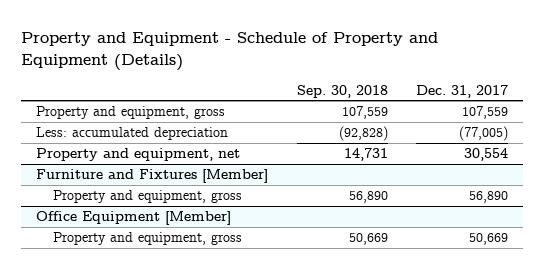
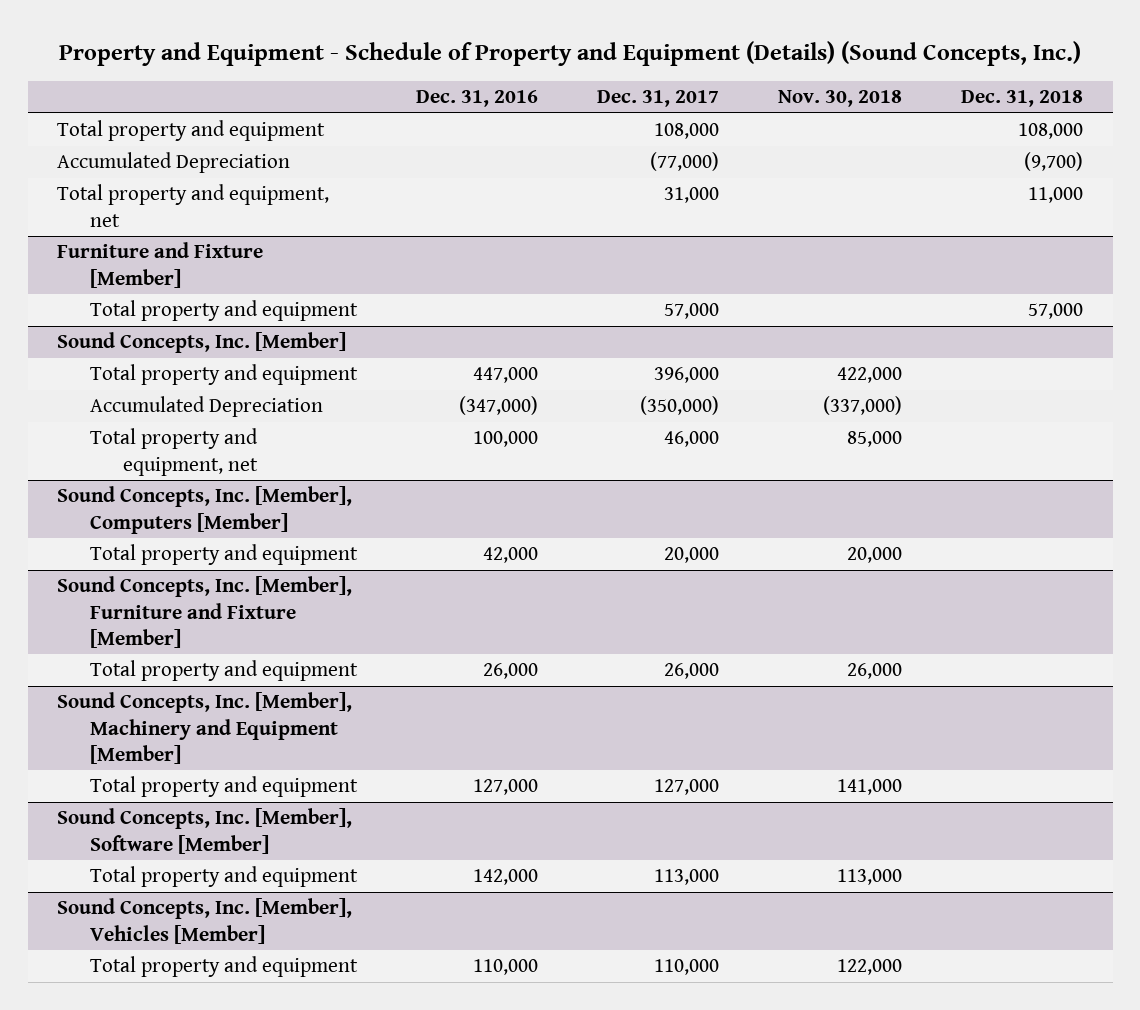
- Property and Equipment - Schedule of Property and Equipment (Details)
+ Property and Equipment - Schedule of Property and Equipment (Details) (Sound Concepts, Inc.)
- | Sep. 30, 2018 | Dec. 31, 2017
+ | Dec. 31, 2016 | Dec. 31, 2017 | Nov. 30, 2018 | Dec. 31, 2018
- Property and equipment, gross | 107,559 | 107,559
- Less: accumulated depreciation | (92,828) | (77,005)
- Property and equipment, net | 14,731 | 30,554
- Furniture and Fixtures [Member]
- Property and equipment, gross | 56,890 | 56,890
- Office Equipment [Member]
- Property and equipment, gross | 50,669 | 50,669
+ Total property and equipment | | 108,000 | | 108,000
+ Accumulated Depreciation | | (77,000) | | (9,700)
+ Total property and equipment, net | | 31,000 | | 11,000
+ Furniture and Fixture [Member]
+ Total property and equipment | | 57,000 | | 57,000
+ Sound Concepts, Inc. [Member]
+ Total property and equipment | 447,000 | 396,000 | 422,000 |
+ Accumulated Depreciation | (347,000) | (350,000) | (337,000) |
+ Total property and equipment, net | 100,000 | 46,000 | 85,000 |
+ Sound Concepts, Inc. [Member], Computers [Member]
+ Total property and equipment | 42,000 | 20,000 | 20,000 |
+ Sound Concepts, Inc. [Member], Furniture and Fixture [Member]
+ Total property and equipment | 26,000 | 26,000 | 26,000 |
+ Sound Concepts, Inc. [Member], Machinery and Equipment [Member]
+ Total property and equipment | 127,000 | 127,000 | 141,000 |
+ Sound Concepts, Inc. [Member], Software [Member]
+ Total property and equipment | 142,000 | 113,000 | 113,000 |
+ Sound Concepts, Inc. [Member], Vehicles [Member]
+ Total property and equipment | 110,000 | 110,000 | 122,000 |

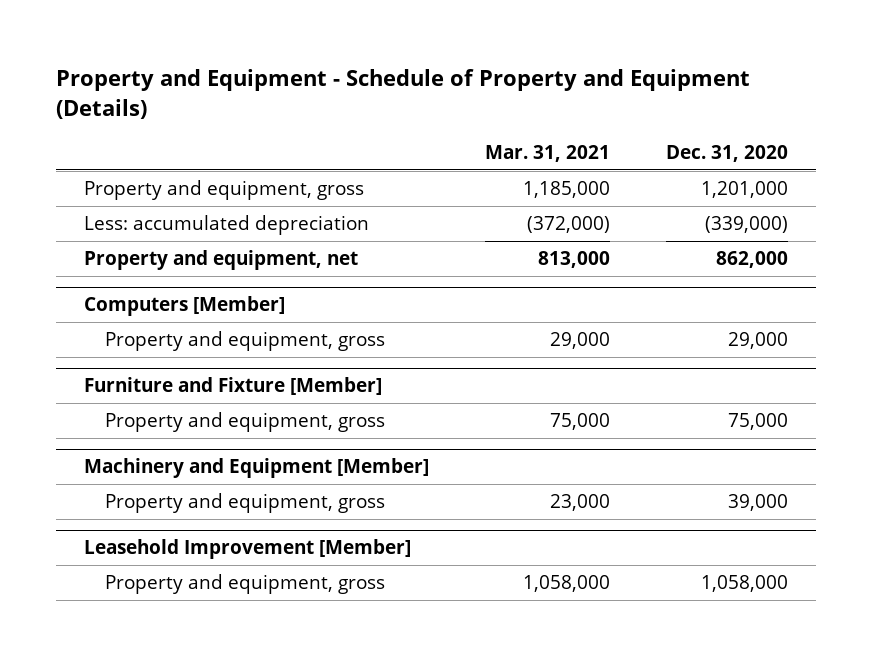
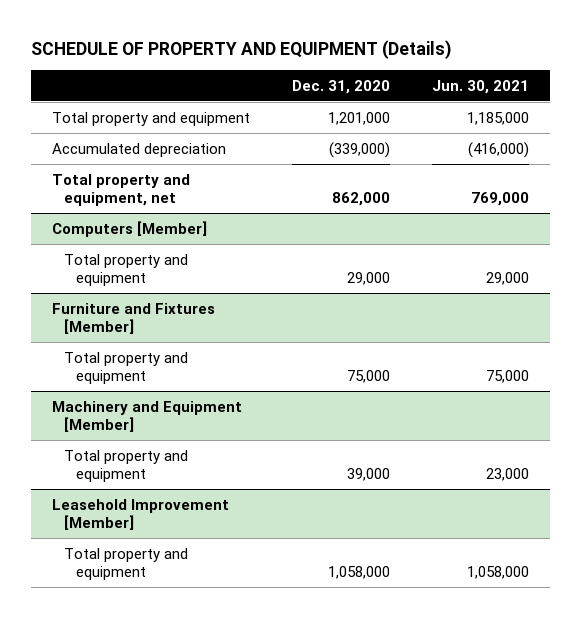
- Property and Equipment - Schedule of Property and Equipment (Details)
+ SCHEDULE OF PROPERTY AND EQUIPMENT (Details)
- | Mar. 31, 2021 | Dec. 31, 2020
+ | Dec. 31, 2020 | Jun. 30, 2021
- Property and equipment, gross | 1,185,000 | 1,201,000
- Less: accumulated depreciation | (372,000) | (339,000)
- Property and equipment, net | 813,000 | 862,000
+ Total property and equipment | 1,201,000 | 1,185,000
+ Accumulated depreciation | (339,000) | (416,000)
+ Total property and equipment, net | 862,000 | 769,000
@ Computers [Member]
- Property and equipment, gross | 29,000 | 29,000
- Furniture and Fixture [Member]
- Property and equipment, gross | 75,000 | 75,000
@ Computers [Member]
+ Total property and equipment | 29,000 | 29,000
+ Furniture and Fixtures [Member]
+ Total property and equipment | 75,000 | 75,000
@ Machinery and Equipment [Member]
- Property and equipment, gross | 23,000 | 39,000
+ Total property and equipment | 39,000 | 23,000
@ Leasehold Improvement [Member]
- Property and equipment, gross | 1,058,000 | 1,058,000
+ Total property and equipment | 1,058,000 | 1,058,000

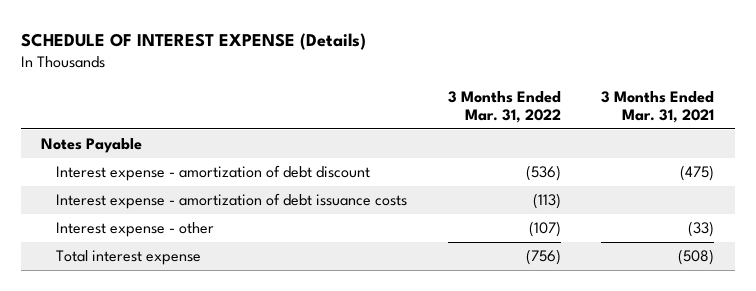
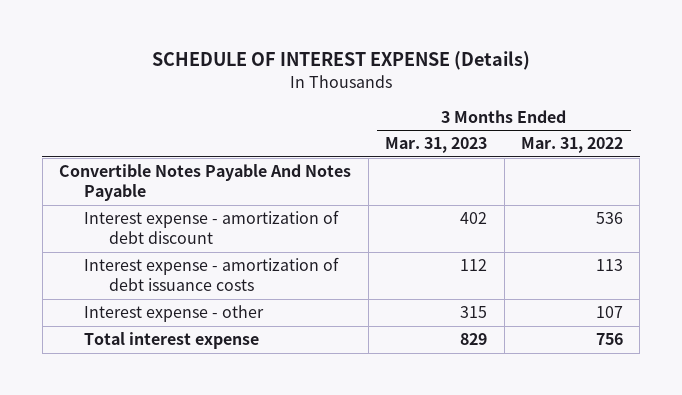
- | 3 Months Ended Mar. 31, 2022 | 3 Months Ended Mar. 31, 2021
+ | 3 Months Ended Mar. 31, 2023 | 3 Months Ended Mar. 31, 2022
- Notes Payable
- Interest expense - amortization of debt discount | (536) | (475)
- Interest expense - amortization of debt issuance costs | (113) |
- Interest expense - other | (107) | (33)
- Total interest expense | (756) | (508)
+ Convertible Notes Payable And Notes Payable
+ Interest expense - amortization of debt discount | 402 | 536
+ Interest expense - amortization of debt issuance costs | 112 | 113
+ Interest expense - other | 315 | 107
+ Total interest expense | 829 | 756

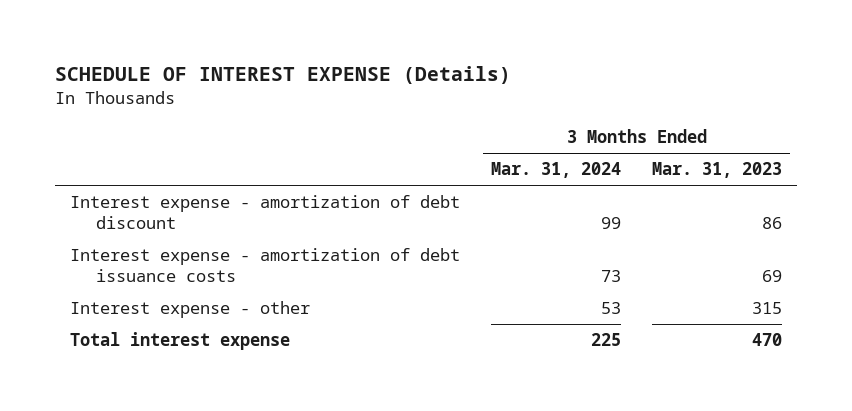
- | 3 Months Ended Mar. 31, 2023 | 3 Months Ended Mar. 31, 2022
+ | 3 Months Ended Mar. 31, 2024 | 3 Months Ended Mar. 31, 2023
- Convertible Notes Payable And Notes Payable
- Interest expense - amortization of debt discount | 402 | 536
- Interest expense - amortization of debt issuance costs | 112 | 113
+ Interest expense - amortization of debt discount | 99 | 86
+ Interest expense - amortization of debt issuance costs | 73 | 69
- Total interest expense | 829 | 756
+ Total interest expense | 225 | 470

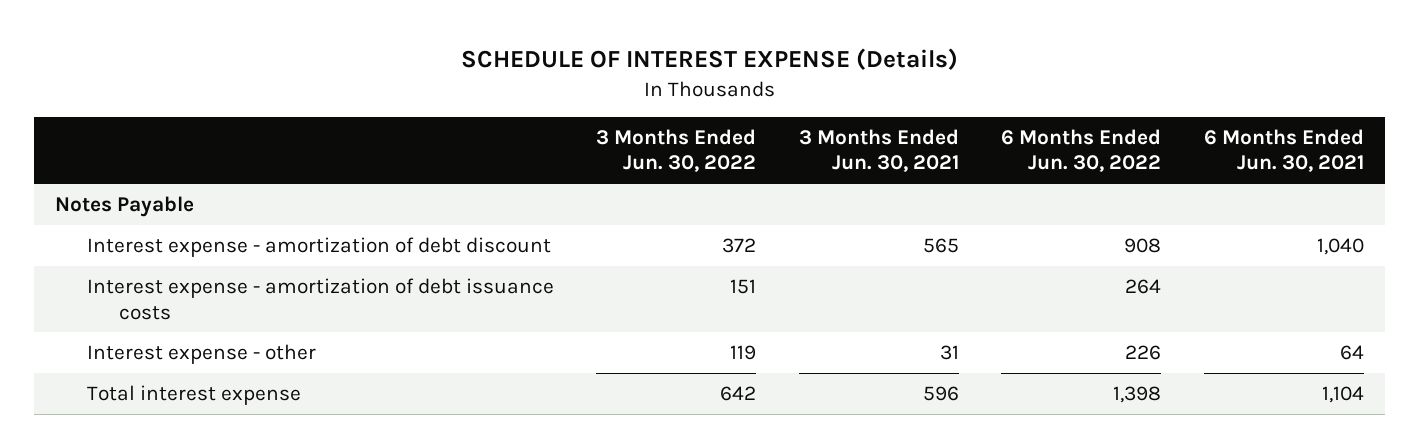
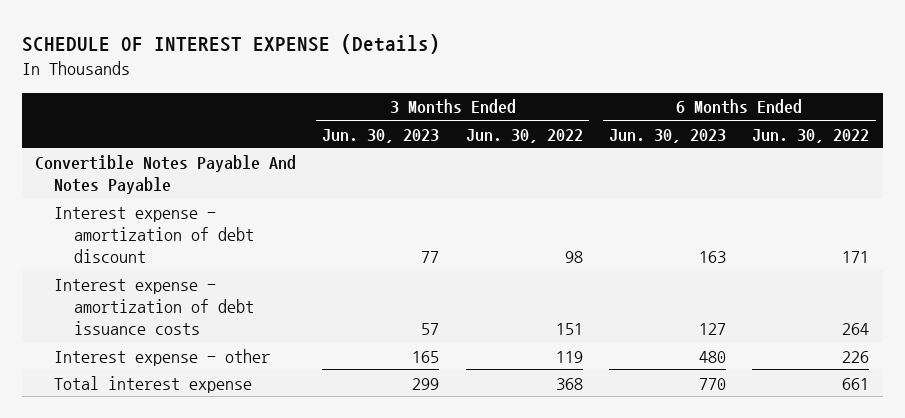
- | 3 Months Ended Jun. 30, 2022 | 3 Months Ended Jun. 30, 2021 | 6 Months Ended Jun. 30, 2022 | 6 Months Ended Jun. 30, 2021
+ | 3 Months Ended Jun. 30, 2023 | 3 Months Ended Jun. 30, 2022 | 6 Months Ended Jun. 30, 2023 | 6 Months Ended Jun. 30, 2022
- Notes Payable
- Interest expense - amortization of debt discount | 372 | 565 | 908 | 1,040
+ Convertible Notes Payable And Notes Payable
+ Interest expense - amortization of debt discount | 77 | 98 | 163 | 171
- Total interest expense | 642 | 596 | 1,398 | 1,104
+ Total interest expense | 299 | 368 | 770 | 661

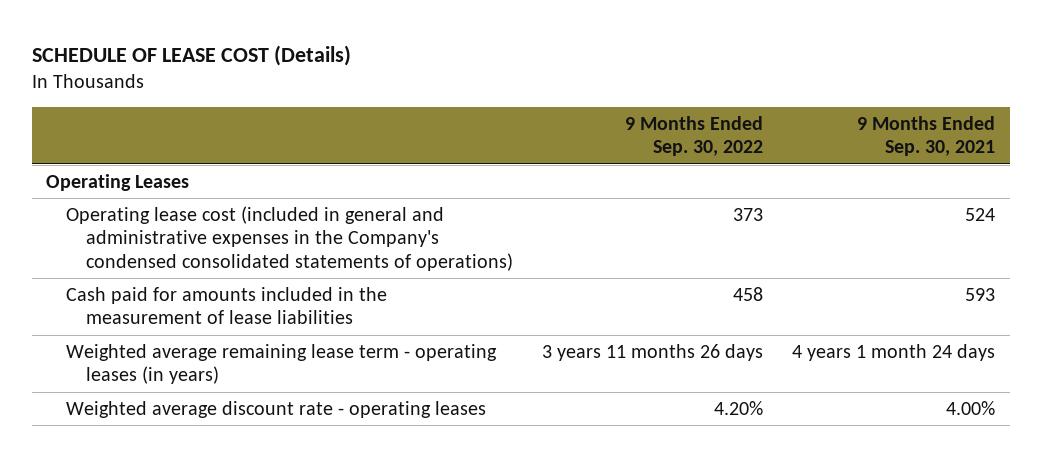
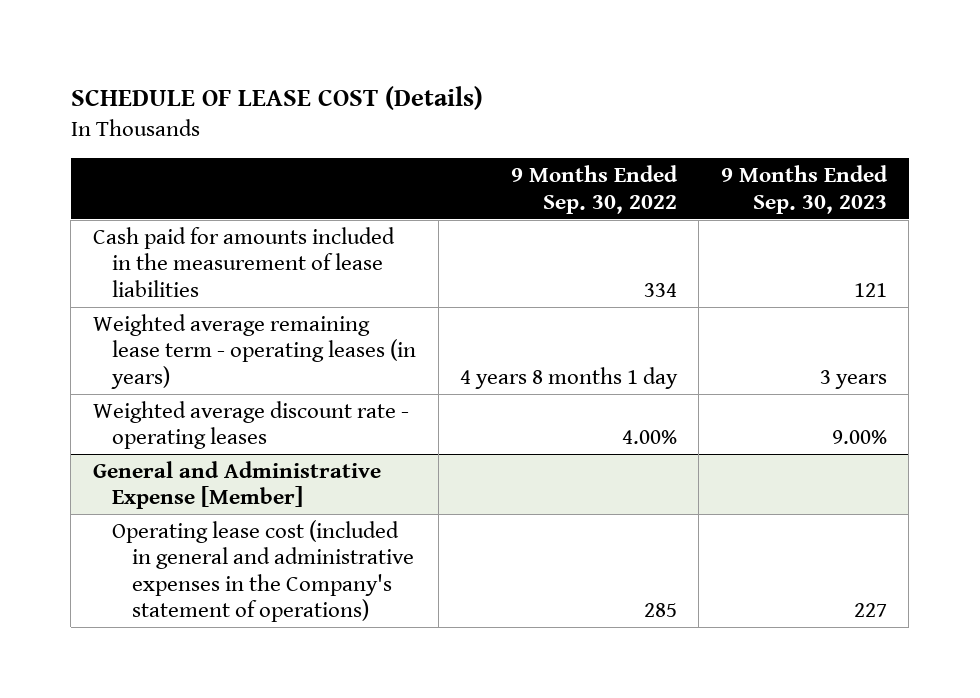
- | 9 Months Ended Sep. 30, 2022 | 9 Months Ended Sep. 30, 2021
+ | 9 Months Ended Sep. 30, 2022 | 9 Months Ended Sep. 30, 2023
- Operating Leases
- Operating lease cost (included in general and administrative expenses in the Company's condensed consolidated statements of operations) | 373 | 524
- Cash paid for amounts included in the measurement of lease liabilities | 458 | 593
- Weighted average remaining lease term - operating leases (in years) | 3 years 11 months 26 days | 4 years 1 month 24 days
- Weighted average discount rate - operating leases | 4.20% | 4.00%
+ Cash paid for amounts included in the measurement of lease liabilities | 334 | 121
+ Weighted average remaining lease term - operating leases (in years) | 4 years 8 months 1 day | 3 years
+ Weighted average discount rate - operating leases | 4.00% | 9.00%
+ General and Administrative Expense [Member]
+ Operating lease cost (included in general and administrative expenses in the Company's statement of operations) | 285 | 227

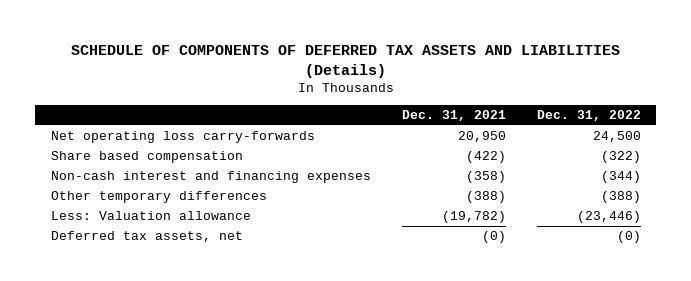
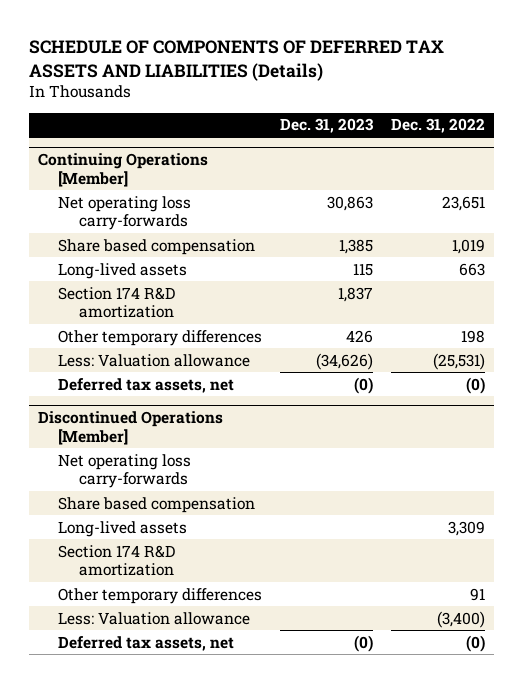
- | Dec. 31, 2021 | Dec. 31, 2022
+ | Dec. 31, 2023 | Dec. 31, 2022
- Net operating loss carry-forwards | 20,950 | 24,500
- Share based compensation | (422) | (322)
- Non-cash interest and financing expenses | (358) | (344)
- Other temporary differences | (388) | (388)
- Less: Valuation allowance | (19,782) | (23,446)
+ Continuing Operations [Member]
+ Net operating loss carry-forwards | 30,863 | 23,651
+ Share based compensation | 1,385 | 1,019
+ Long-lived assets | 115 | 663
+ Section 174 R&D amortization | 1,837 |
+ Other temporary differences | 426 | 198
+ Less: Valuation allowance | (34,626) | (25,531)
+ Discontinued Operations [Member]
+ Net operating loss carry-forwards
+ Share based compensation
+ Long-lived assets | | 3,309
+ Section 174 R&D amortization
+ Other temporary differences | | 91
+ Less: Valuation allowance | | (3,400)
+ Deferred tax assets, net | (0) | (0)

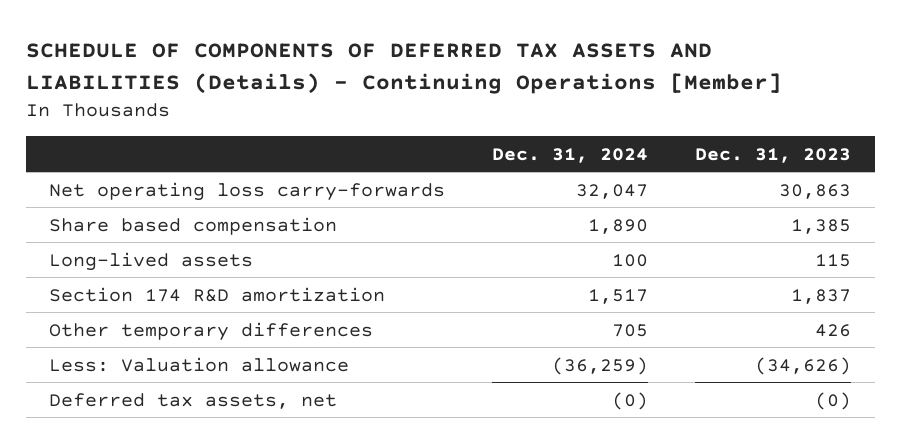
- SCHEDULE OF COMPONENTS OF DEFERRED TAX ASSETS AND LIABILITIES (Details)
+ SCHEDULE OF COMPONENTS OF DEFERRED TAX ASSETS AND LIABILITIES (Details) - Continuing Operations [Member]
- | Dec. 31, 2023 | Dec. 31, 2022
+ | Dec. 31, 2024 | Dec. 31, 2023
- Continuing Operations [Member]
- Discontinued Operations [Member]
- Net operating loss carry-forwards
- Share based compensation
- Long-lived assets | | 3,309
- Section 174 R&D amortization
- Other temporary differences | | 91
- Less: Valuation allowance | | (3,400)
- Deferred tax assets, net | (0) | (0)

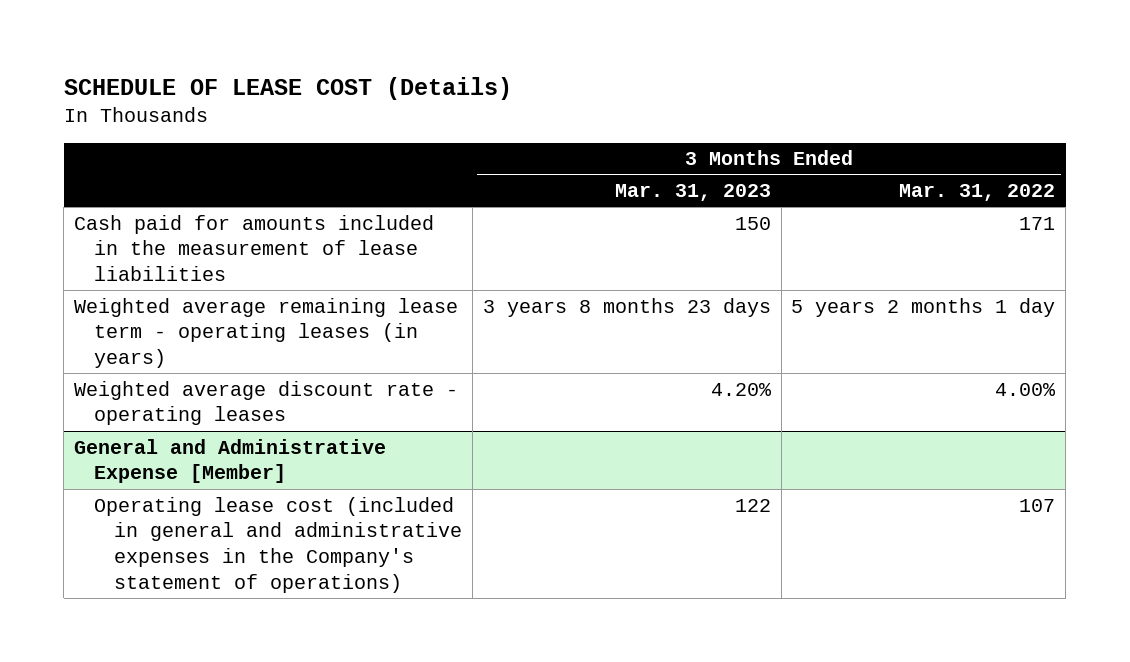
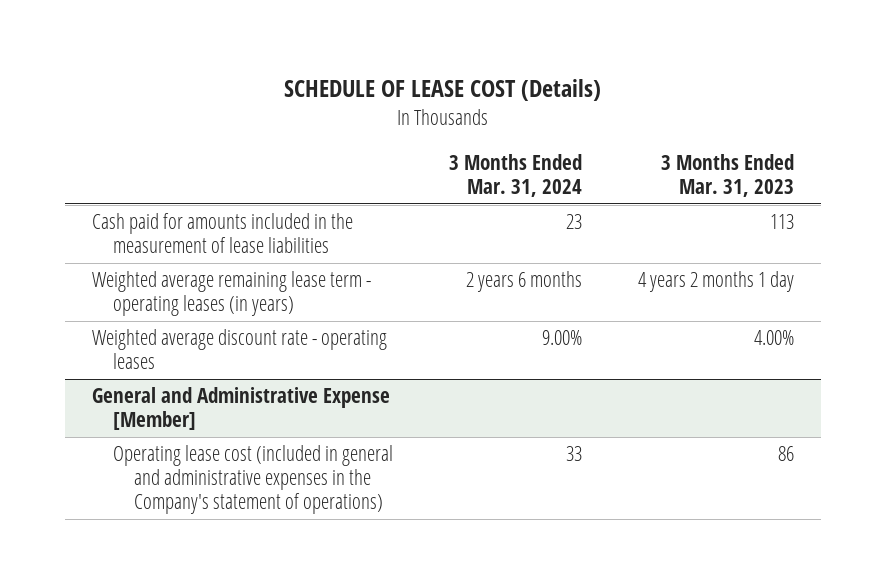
- | 3 Months Ended Mar. 31, 2023 | 3 Months Ended Mar. 31, 2022
+ | 3 Months Ended Mar. 31, 2024 | 3 Months Ended Mar. 31, 2023
- Cash paid for amounts included in the measurement of lease liabilities | 150 | 171
- Weighted average remaining lease term - operating leases (in years) | 3 years 8 months 23 days | 5 years 2 months 1 day
- Weighted average discount rate - operating leases | 4.20% | 4.00%
+ Cash paid for amounts included in the measurement of lease liabilities | 23 | 113
+ Weighted average remaining lease term - operating leases (in years) | 2 years 6 months | 4 years 2 months 1 day
+ Weighted average discount rate - operating leases | 9.00% | 4.00%
@ General and Administrative Expense [Member]
- Operating lease cost (included in general and administrative expenses in the Company's statement of operations) | 122 | 107
+ Operating lease cost (included in general and administrative expenses in the Company's statement of operations) | 33 | 86

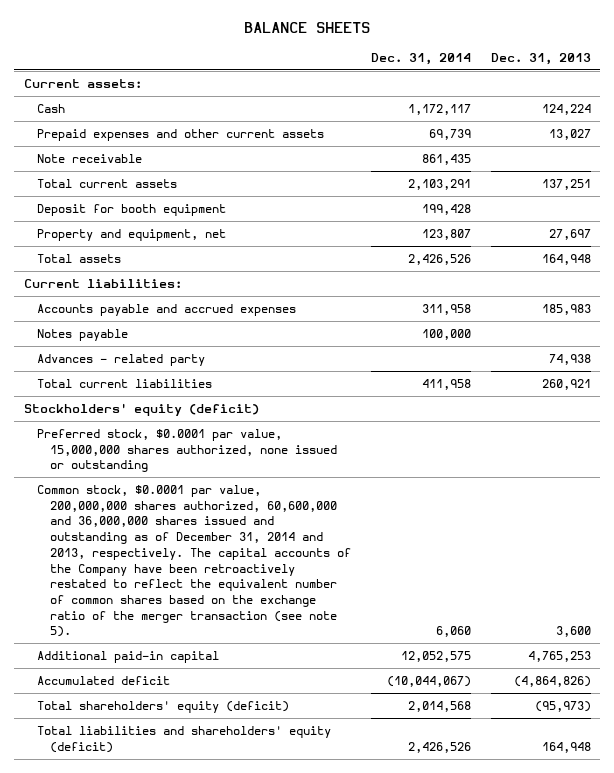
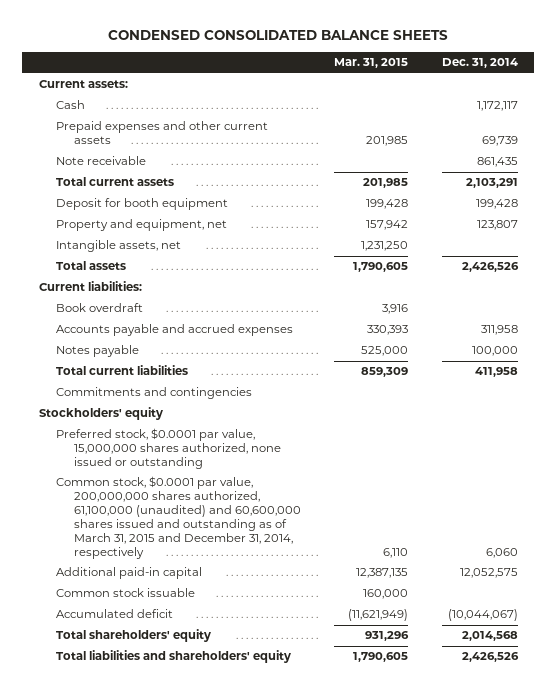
- BALANCE SHEETS
+ CONDENSED CONSOLIDATED BALANCE SHEETS
- | Dec. 31, 2014 | Dec. 31, 2013
+ | Mar. 31, 2015 | Dec. 31, 2014
+ Intangible assets, net | 1,231,250 |
+ Book overdraft | 3,916 |
- Advances - related party | | 74,938
- Stockholders' equity (deficit)
+ Commitments and contingencies
+ Stockholders' equity
- Common stock, $0.0001 par value, 200,000,000 shares authorized, 60,600,000 and 36,000,000 shares issued and outstanding as of December 31, 2014 and 2013, respectively. The capital accounts of the Company have been retroactively restated to reflect the equivalent number of common shares based on the exchange ratio of the merger transaction (see note 5). | 6,060 | 3,600
+ Common stock, $0.0001 par value, 200,000,000 shares authorized, 61,100,000 (unaudited) and 60,600,000 shares issued and outstanding as of March 31, 2015 and December 31, 2014, respectively | 6,110 | 6,060
+ Common stock issuable | 160,000 |
- Total shareholders' equity (deficit) | 2,014,568 | (95,973)
- Total liabilities and shareholders' equity (deficit) | 2,426,526 | 164,948
+ Total shareholders' equity | 931,296 | 2,014,568
+ Total liabilities and shareholders' equity | 1,790,605 | 2,426,526

